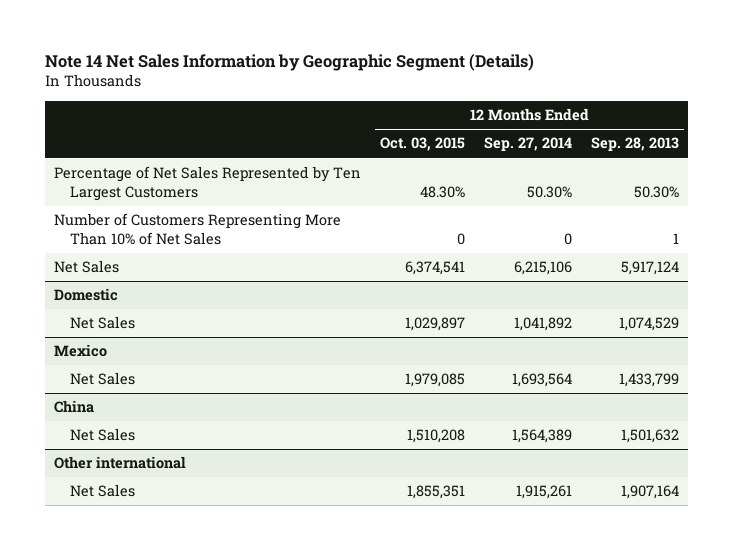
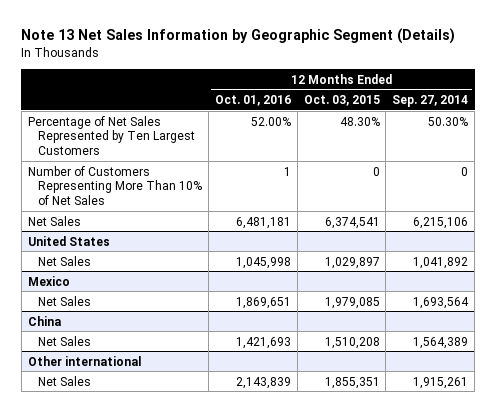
- Note 14 Net Sales Information by Geographic Segment (Details)
+ Note 13 Net Sales Information by Geographic Segment (Details)
- | 12 Months Ended Oct. 03, 2015 | 12 Months Ended Sep. 27, 2014 | 12 Months Ended Sep. 28, 2013
+ | 12 Months Ended Oct. 01, 2016 | 12 Months Ended Oct. 03, 2015 | 12 Months Ended Sep. 27, 2014
- Domestic
+ United States

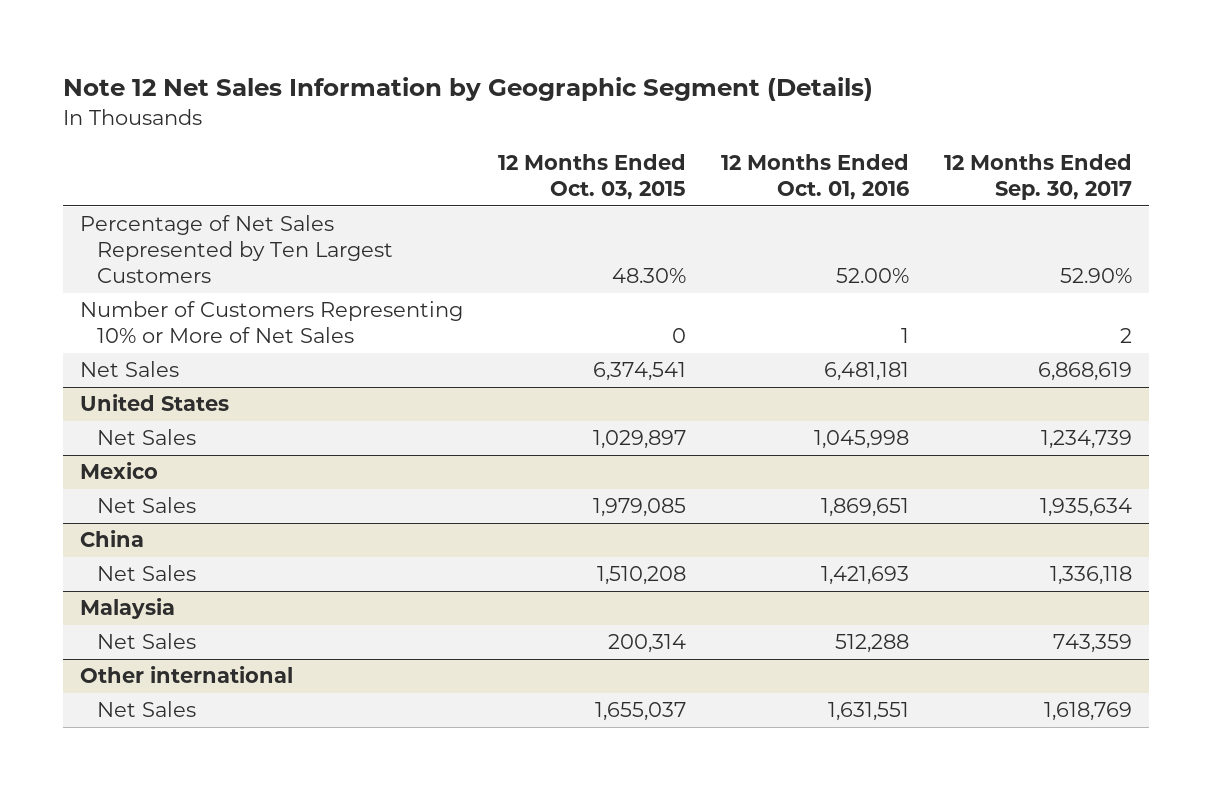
- Note 13 Net Sales Information by Geographic Segment (Details)
+ Note 12 Net Sales Information by Geographic Segment (Details)
- | 12 Months Ended Oct. 01, 2016 | 12 Months Ended Oct. 03, 2015 | 12 Months Ended Sep. 27, 2014
+ | 12 Months Ended Oct. 03, 2015 | 12 Months Ended Oct. 01, 2016 | 12 Months Ended Sep. 30, 2017
- Number of Customers Representing More Than 10% of Net Sales | 1 | 0 | 0
+ Number of Customers Representing 10% or More of Net Sales | 0 | 1 | 2
+ Malaysia
+ Net Sales | 200,314 | 512,288 | 743,359
@ Other international
- Net Sales | 2,143,839 | 1,855,351 | 1,915,261
+ Net Sales | 1,655,037 | 1,631,551 | 1,618,769

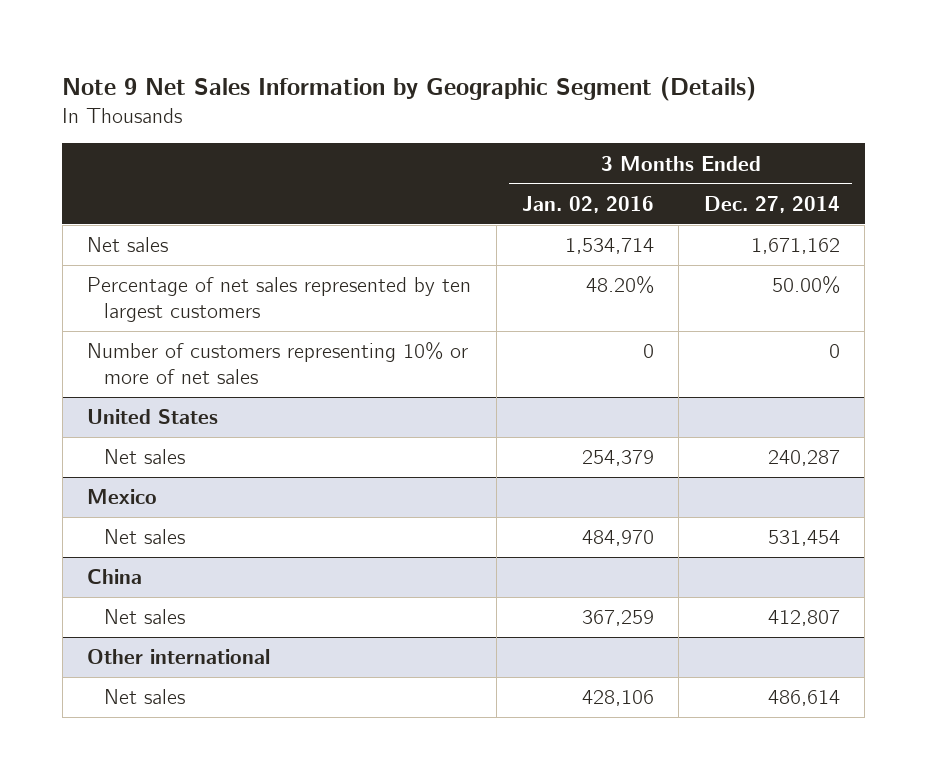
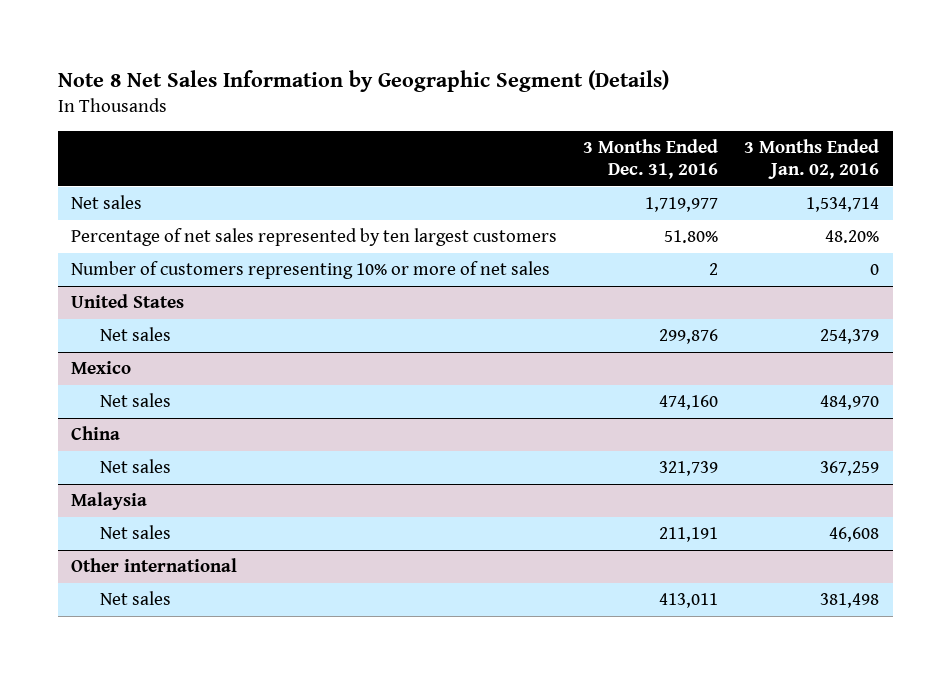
- Note 9 Net Sales Information by Geographic Segment (Details)
+ Note 8 Net Sales Information by Geographic Segment (Details)
- | 3 Months Ended Jan. 02, 2016 | 3 Months Ended Dec. 27, 2014
+ | 3 Months Ended Dec. 31, 2016 | 3 Months Ended Jan. 02, 2016
+ Malaysia
+ Net sales | 211,191 | 46,608
@ Other international
- Net sales | 428,106 | 486,614
+ Net sales | 413,011 | 381,498

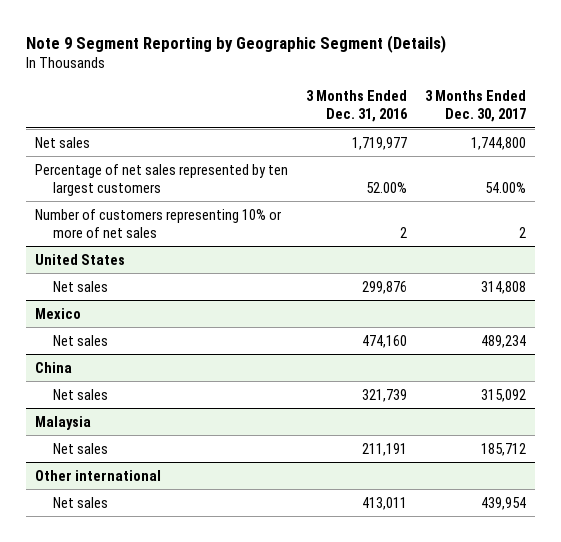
- Note 8 Net Sales Information by Geographic Segment (Details)
+ Note 9 Segment Reporting by Geographic Segment (Details)
- | 3 Months Ended Dec. 31, 2016 | 3 Months Ended Jan. 02, 2016
+ | 3 Months Ended Dec. 31, 2016 | 3 Months Ended Dec. 30, 2017
- Percentage of net sales represented by ten largest customers | 51.80% | 48.20%
+ Percentage of net sales represented by ten largest customers | 52.00% | 54.00%

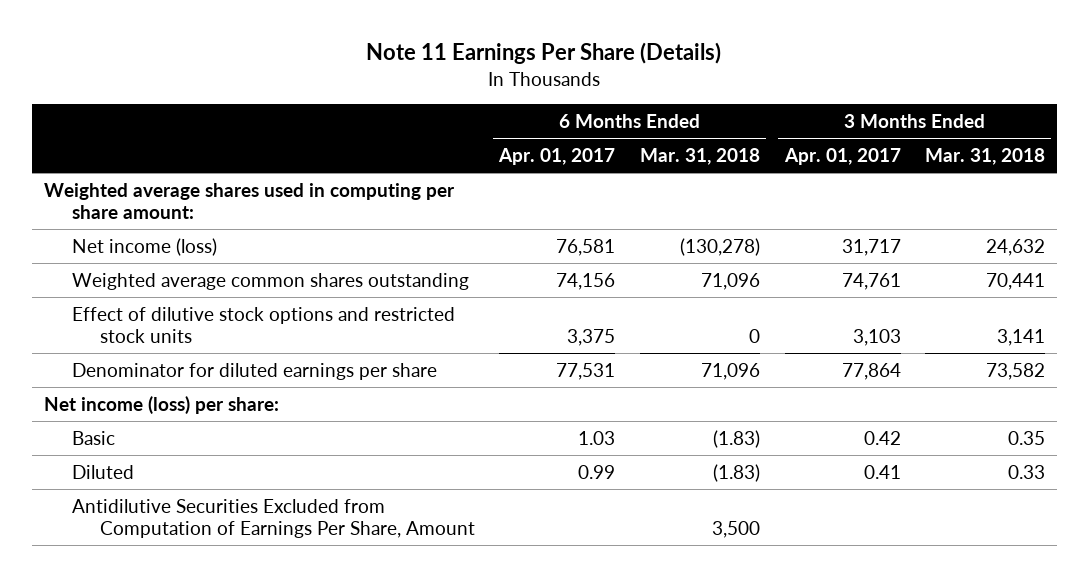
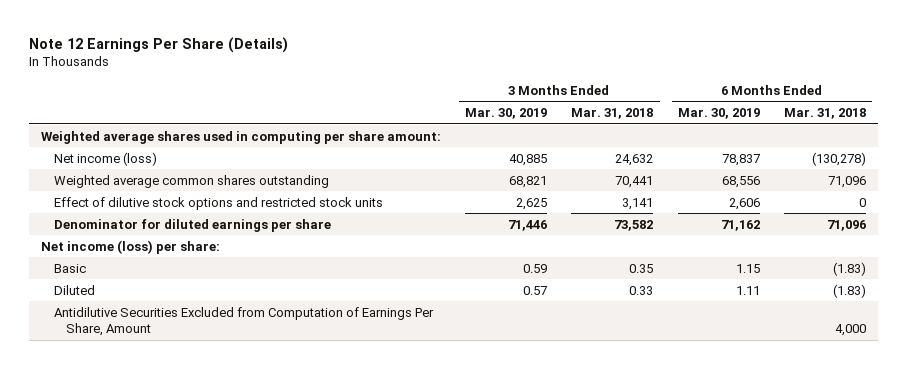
- Note 11 Earnings Per Share (Details)
+ Note 12 Earnings Per Share (Details)
- | 6 Months Ended Apr. 01, 2017 | 6 Months Ended Mar. 31, 2018 | 3 Months Ended Apr. 01, 2017 | 3 Months Ended Mar. 31, 2018
+ | 3 Months Ended Mar. 30, 2019 | 3 Months Ended Mar. 31, 2018 | 6 Months Ended Mar. 30, 2019 | 6 Months Ended Mar. 31, 2018
- Antidilutive Securities Excluded from Computation of Earnings Per Share, Amount | | 3,500 | |
+ Antidilutive Securities Excluded from Computation of Earnings Per Share, Amount | | | | 4,000

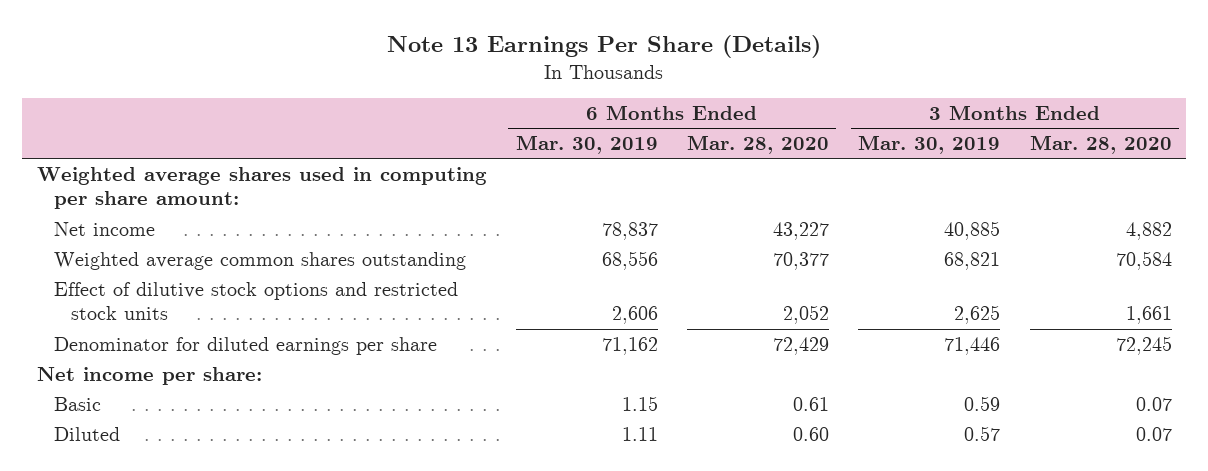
- Note 12 Earnings Per Share (Details)
+ Note 13 Earnings Per Share (Details)
- | 3 Months Ended Mar. 30, 2019 | 3 Months Ended Mar. 31, 2018 | 6 Months Ended Mar. 30, 2019 | 6 Months Ended Mar. 31, 2018
+ | 6 Months Ended Mar. 30, 2019 | 6 Months Ended Mar. 28, 2020 | 3 Months Ended Mar. 30, 2019 | 3 Months Ended Mar. 28, 2020
- Net income (loss) | 40,885 | 24,632 | 78,837 | (130,278)
+ Net income | 78,837 | 43,227 | 40,885 | 4,882
- Net income (loss) per share:
+ Net income per share:
- Antidilutive Securities Excluded from Computation of Earnings Per Share, Amount | | | | 4,000

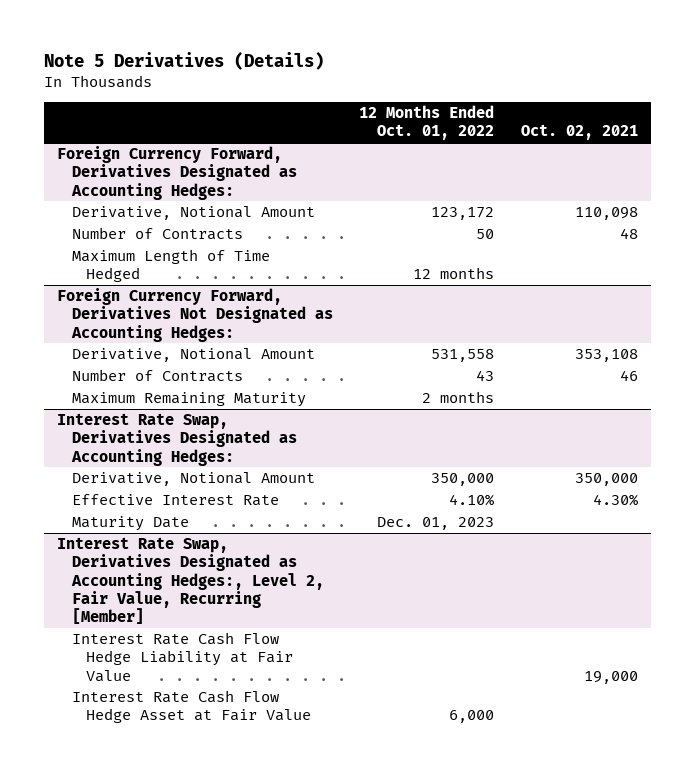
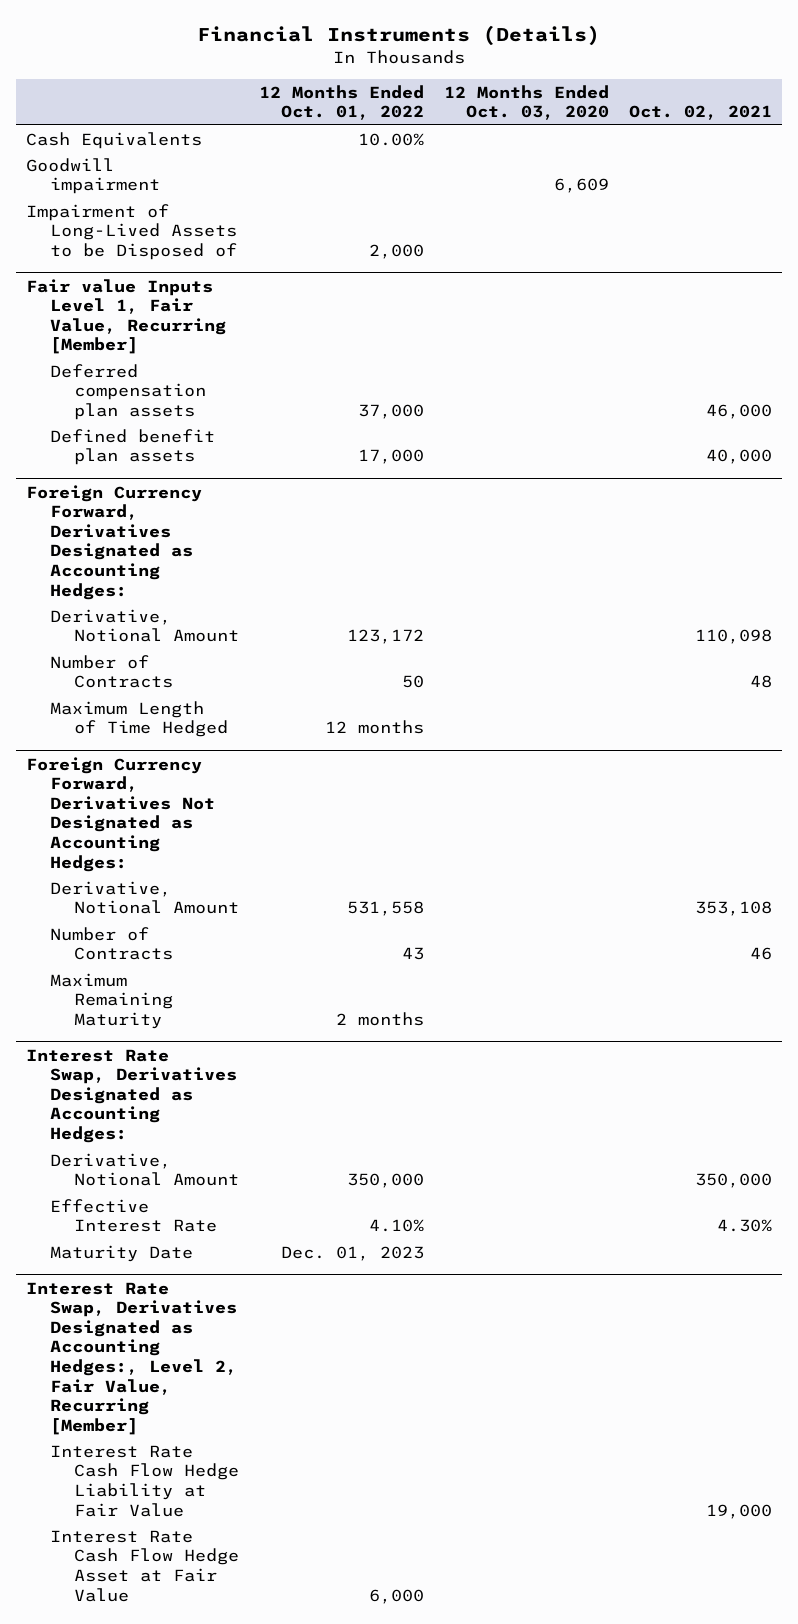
- Note 5 Derivatives (Details)
+ Financial Instruments (Details)
- | 12 Months Ended Oct. 01, 2022 | Oct. 02, 2021
+ | 12 Months Ended Oct. 01, 2022 | 12 Months Ended Oct. 03, 2020 | Oct. 02, 2021
+ Cash Equivalents | 10.00% | |
+ Goodwill impairment | | 6,609 |
+ Impairment of Long-Lived Assets to be Disposed of | 2,000 | |
+ Fair value Inputs Level 1, Fair Value, Recurring [Member]
+ Deferred compensation plan assets | 37,000 | | 46,000
+ Defined benefit plan assets | 17,000 | | 40,000

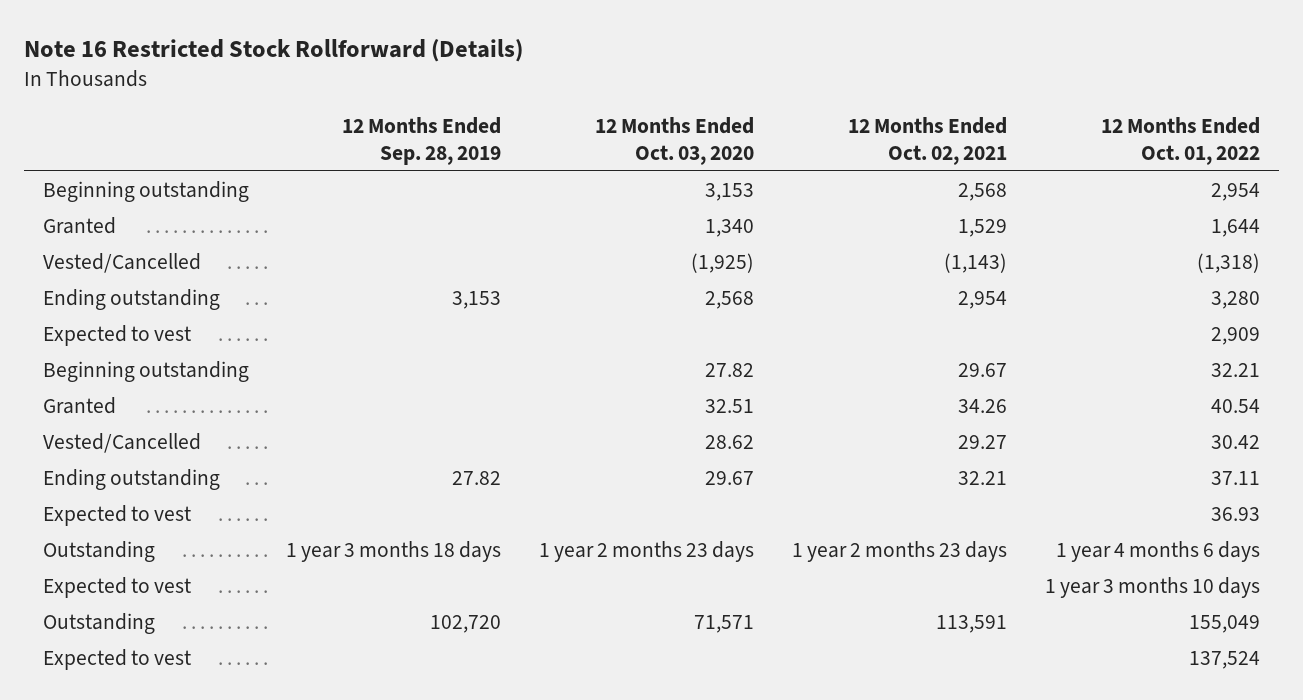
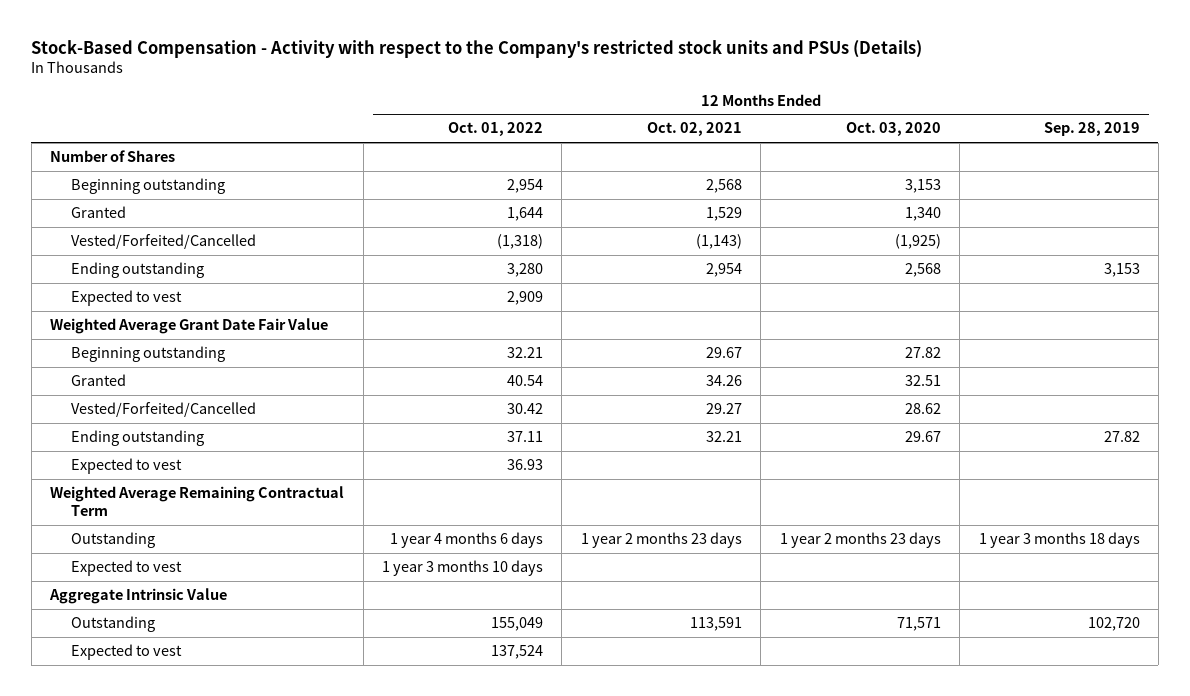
- Note 16 Restricted Stock Rollforward (Details)
+ Stock-Based Compensation - Activity with respect to the Company's restricted stock units and PSUs (Details)
- | 12 Months Ended Sep. 28, 2019 | 12 Months Ended Oct. 03, 2020 | 12 Months Ended Oct. 02, 2021 | 12 Months Ended Oct. 01, 2022
+ | 12 Months Ended Oct. 01, 2022 | 12 Months Ended Oct. 02, 2021 | 12 Months Ended Oct. 03, 2020 | 12 Months Ended Sep. 28, 2019
+ Number of Shares
- Vested/Cancelled | | (1,925) | (1,143) | (1,318)
+ Vested/Forfeited/Cancelled | (1,318) | (1,143) | (1,925) |
+ Weighted Average Grant Date Fair Value
- Vested/Cancelled | | 28.62 | 29.27 | 30.42
+ Vested/Forfeited/Cancelled | 30.42 | 29.27 | 28.62 |
+ Weighted Average Remaining Contractual Term
+ Aggregate Intrinsic Value

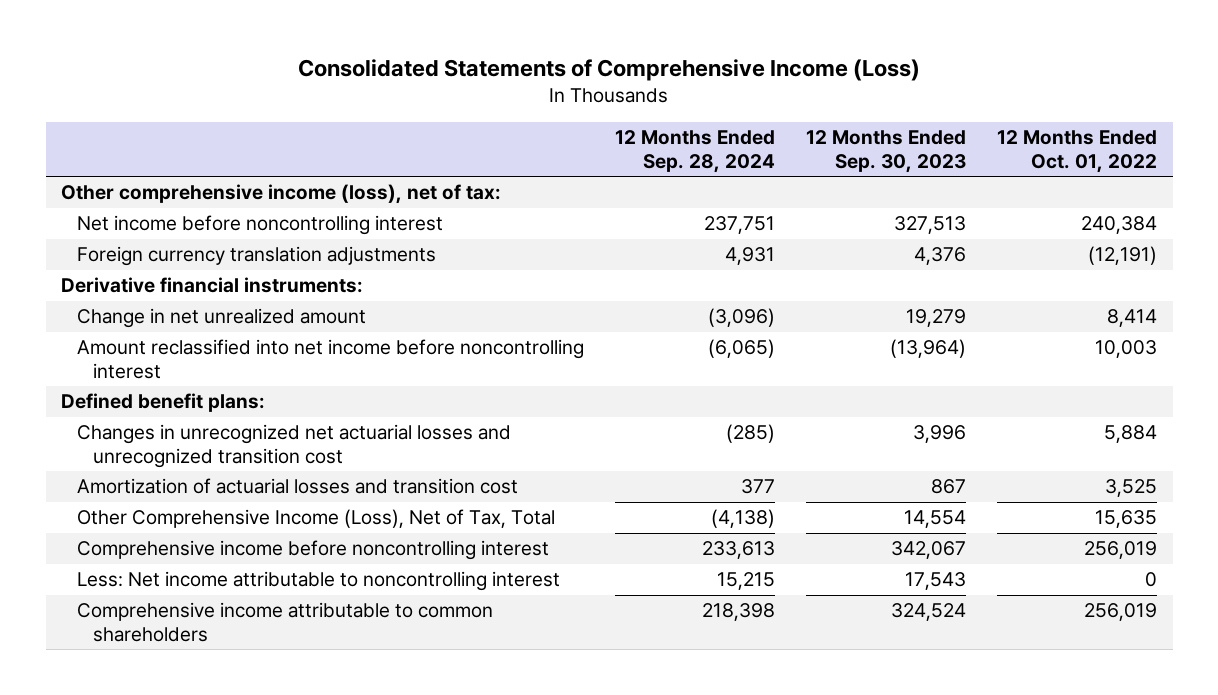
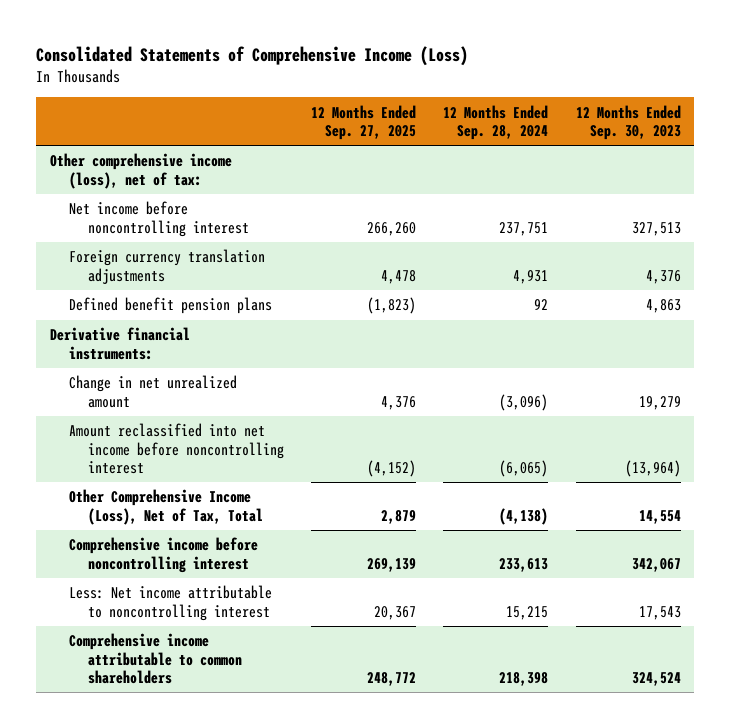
- | 12 Months Ended Sep. 28, 2024 | 12 Months Ended Sep. 30, 2023 | 12 Months Ended Oct. 01, 2022
+ | 12 Months Ended Sep. 27, 2025 | 12 Months Ended Sep. 28, 2024 | 12 Months Ended Sep. 30, 2023
+ Defined benefit pension plans | (1,823) | 92 | 4,863
- Defined benefit plans:
- Changes in unrecognized net actuarial losses and unrecognized transition cost | (285) | 3,996 | 5,884
- Amortization of actuarial losses and transition cost | 377 | 867 | 3,525

